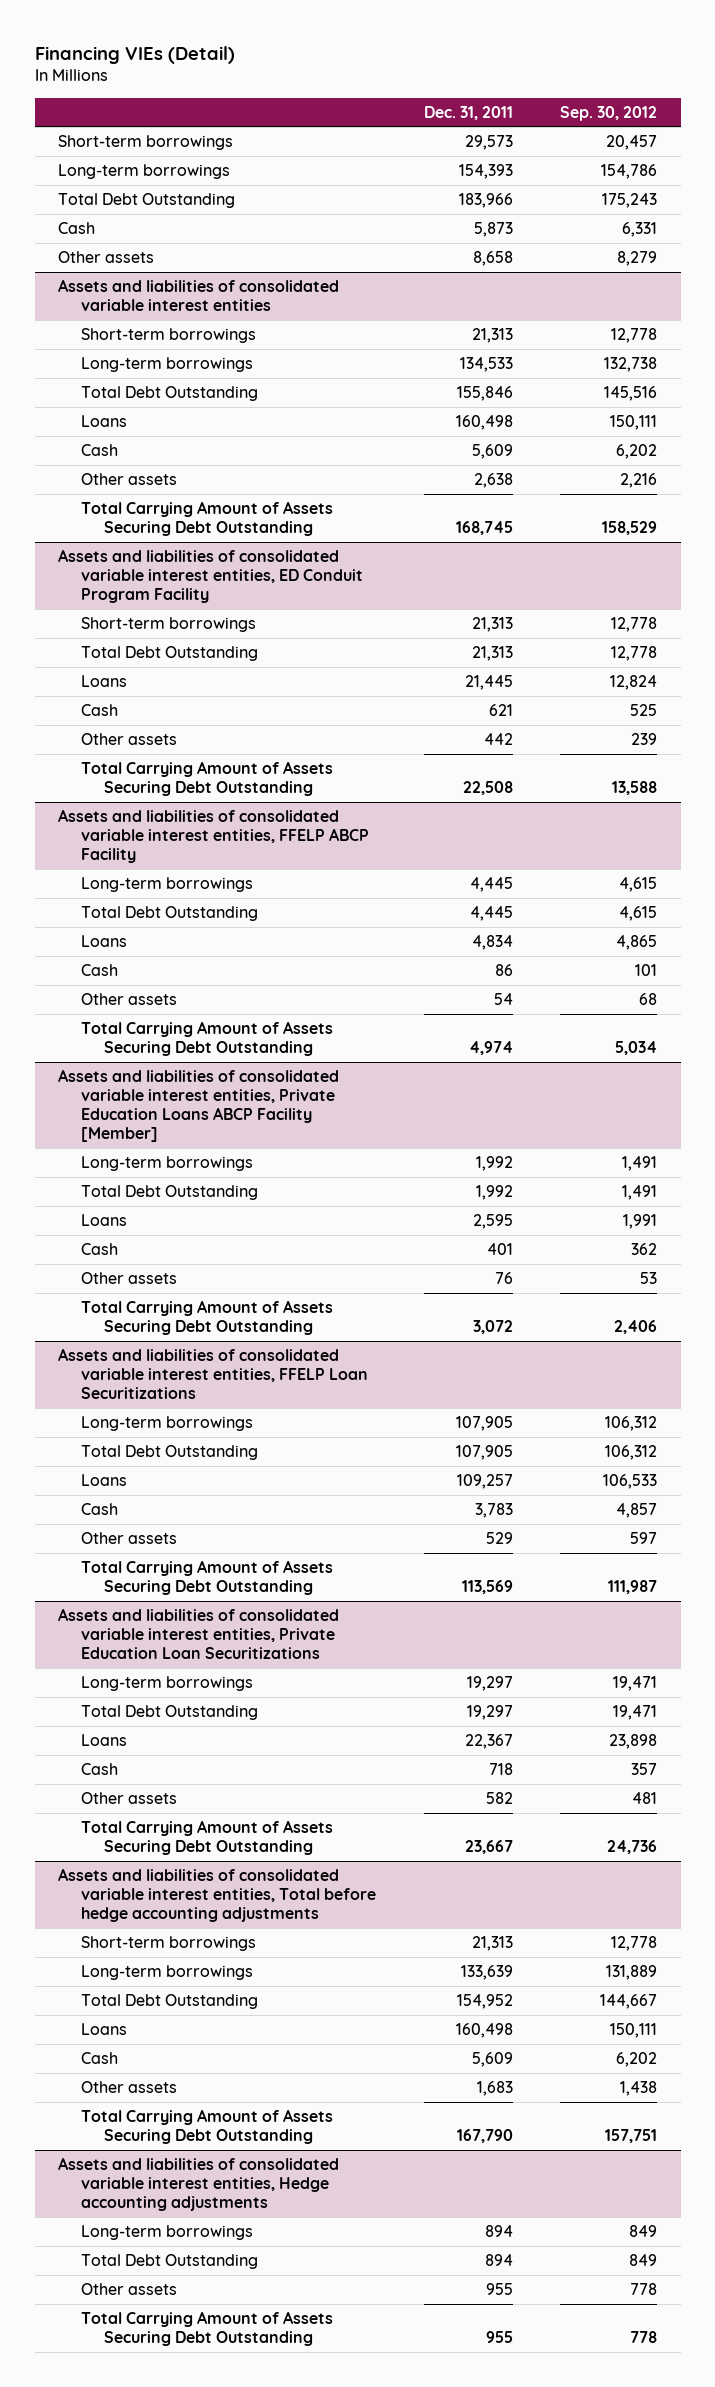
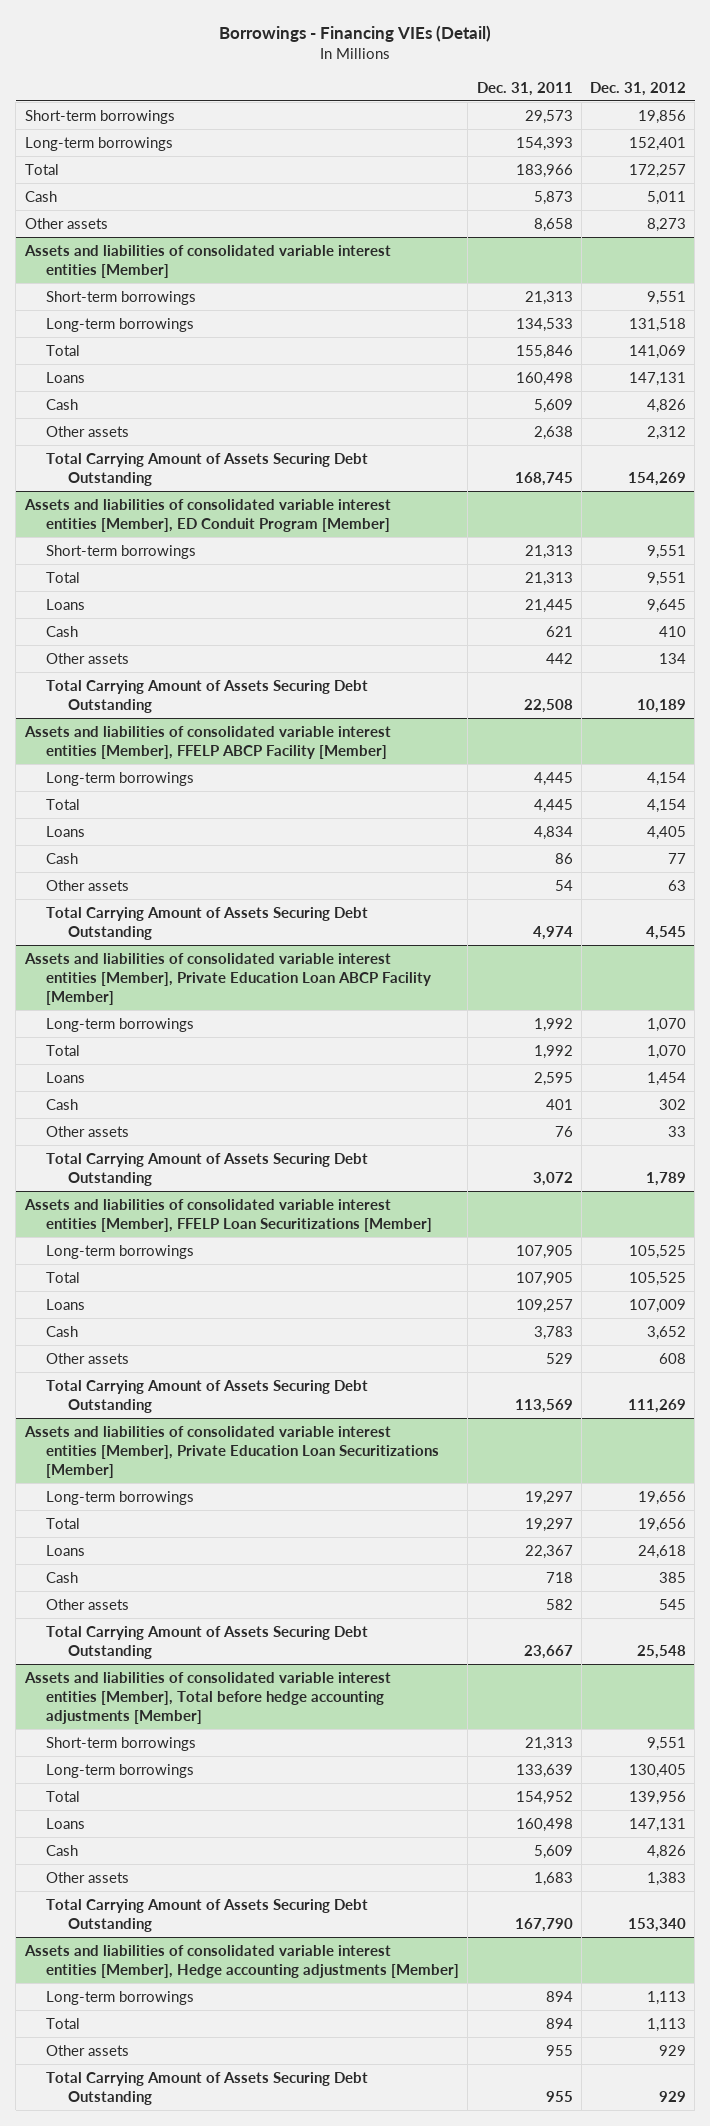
- Financing VIEs (Detail)
+ Borrowings - Financing VIEs (Detail)
- | Dec. 31, 2011 | Sep. 30, 2012
+ | Dec. 31, 2011 | Dec. 31, 2012
- Total Debt Outstanding | 183,966 | 175,243
+ Total | 183,966 | 172,257
- Assets and liabilities of consolidated variable interest entities
+ Assets and liabilities of consolidated variable interest entities [Member]
- Total Debt Outstanding | 155,846 | 145,516
+ Total | 155,846 | 141,069
- Assets and liabilities of consolidated variable interest entities, ED Conduit Program Facility
+ Assets and liabilities of consolidated variable interest entities [Member], ED Conduit Program [Member]
- Total Debt Outstanding | 21,313 | 12,778
+ Total | 21,313 | 9,551
- Assets and liabilities of consolidated variable interest entities, FFELP ABCP Facility
+ Assets and liabilities of consolidated variable interest entities [Member], FFELP ABCP Facility [Member]
- Total Debt Outstanding | 4,445 | 4,615
+ Total | 4,445 | 4,154
- Assets and liabilities of consolidated variable interest entities, Private Education Loans ABCP Facility [Member]
+ Assets and liabilities of consolidated variable interest entities [Member], Private Education Loan ABCP Facility [Member]
- Total Debt Outstanding | 1,992 | 1,491
+ Total | 1,992 | 1,070
- Assets and liabilities of consolidated variable interest entities, FFELP Loan Securitizations
+ Assets and liabilities of consolidated variable interest entities [Member], FFELP Loan Securitizations [Member]
- Total Debt Outstanding | 107,905 | 106,312
+ Total | 107,905 | 105,525
- Assets and liabilities of consolidated variable interest entities, Private Education Loan Securitizations
+ Assets and liabilities of consolidated variable interest entities [Member], Private Education Loan Securitizations [Member]
- Total Debt Outstanding | 19,297 | 19,471
+ Total | 19,297 | 19,656
- Assets and liabilities of consolidated variable interest entities, Total before hedge accounting adjustments
+ Assets and liabilities of consolidated variable interest entities [Member], Total before hedge accounting adjustments [Member]
- Total Debt Outstanding | 154,952 | 144,667
+ Total | 154,952 | 139,956
- Assets and liabilities of consolidated variable interest entities, Hedge accounting adjustments
+ Assets and liabilities of consolidated variable interest entities [Member], Hedge accounting adjustments [Member]
- Total Debt Outstanding | 894 | 849
+ Total | 894 | 1,113

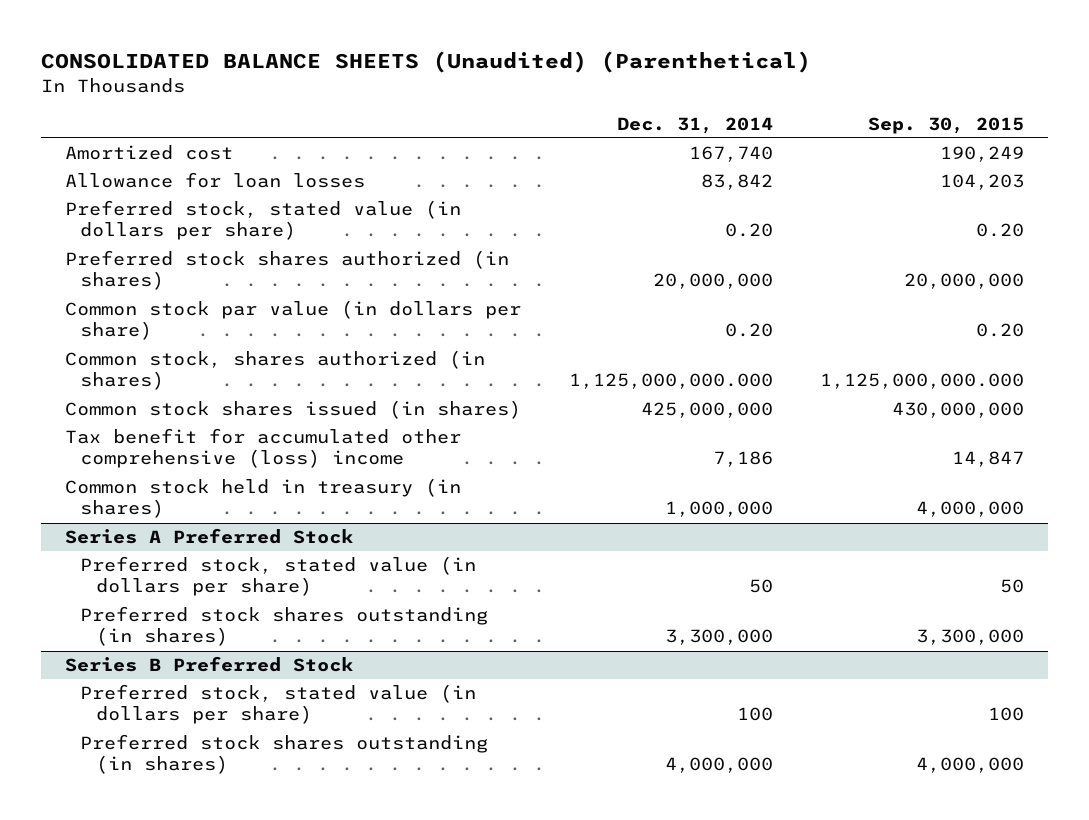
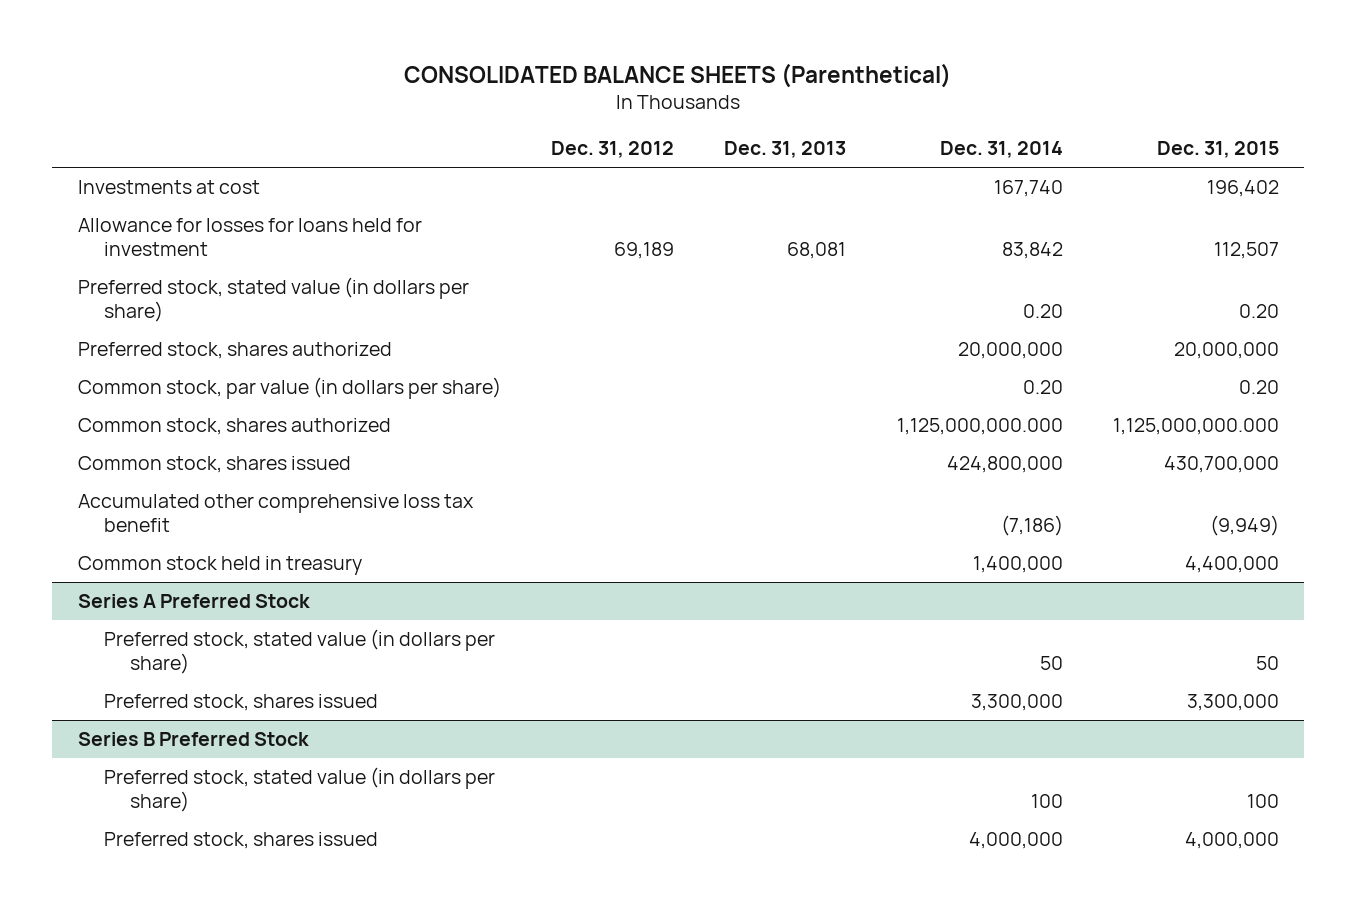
- CONSOLIDATED BALANCE SHEETS (Unaudited) (Parenthetical)
+ CONSOLIDATED BALANCE SHEETS (Parenthetical)
- | Dec. 31, 2014 | Sep. 30, 2015
+ | Dec. 31, 2012 | Dec. 31, 2013 | Dec. 31, 2014 | Dec. 31, 2015
- Amortized cost | 167,740 | 190,249
- Allowance for loan losses | 83,842 | 104,203
+ Investments at cost | | | 167,740 | 196,402
+ Allowance for losses for loans held for investment | 69,189 | 68,081 | 83,842 | 112,507
- Preferred stock shares authorized (in shares) | 20,000,000 | 20,000,000
- Common stock par value (in dollars per share) | 0.20 | 0.20
- Common stock, shares authorized (in shares) | 1,125,000,000.000 | 1,125,000,000.000
- Common stock shares issued (in shares) | 425,000,000 | 430,000,000
- Tax benefit for accumulated other comprehensive (loss) income | 7,186 | 14,847
- Common stock held in treasury (in shares) | 1,000,000 | 4,000,000
+ Preferred stock, shares authorized | | | 20,000,000 | 20,000,000
+ Common stock, par value (in dollars per share) | | | 0.20 | 0.20
+ Common stock, shares authorized | | | 1,125,000,000.000 | 1,125,000,000.000
+ Common stock, shares issued | | | 424,800,000 | 430,700,000
+ Accumulated other comprehensive loss tax benefit | | | (7,186) | (9,949)
+ Common stock held in treasury | | | 1,400,000 | 4,400,000
@ Series A Preferred Stock
- Preferred stock shares outstanding (in shares) | 3,300,000 | 3,300,000
+ Preferred stock, shares issued | | | 3,300,000 | 3,300,000
@ Series B Preferred Stock
- Preferred stock shares outstanding (in shares) | 4,000,000 | 4,000,000
+ Preferred stock, shares issued | | | 4,000,000 | 4,000,000

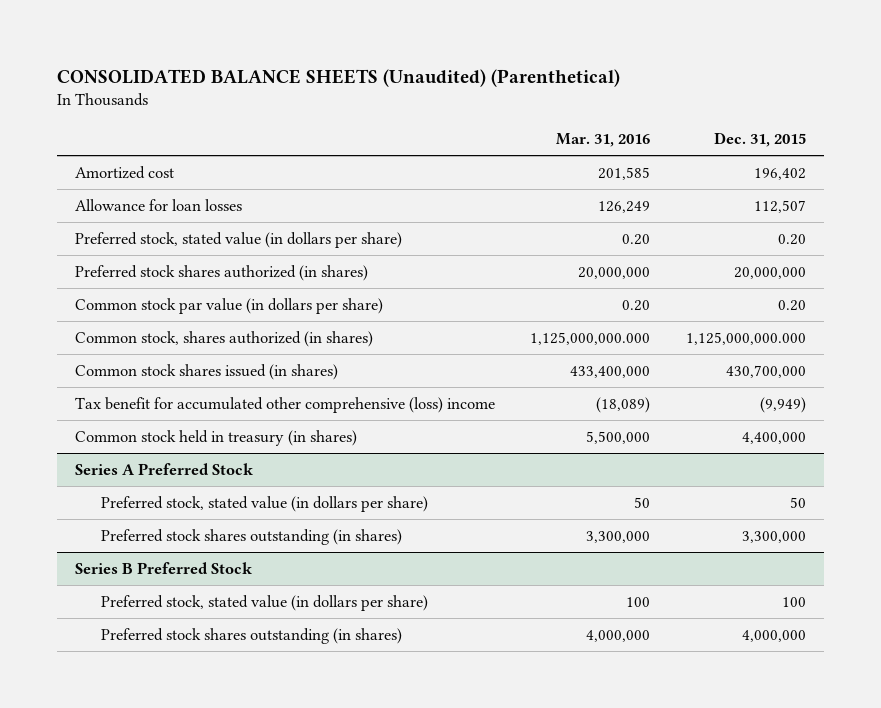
- CONSOLIDATED BALANCE SHEETS (Parenthetical)
+ CONSOLIDATED BALANCE SHEETS (Unaudited) (Parenthetical)
- | Dec. 31, 2012 | Dec. 31, 2013 | Dec. 31, 2014 | Dec. 31, 2015
+ | Mar. 31, 2016 | Dec. 31, 2015
- Investments at cost | | | 167,740 | 196,402
- Allowance for losses for loans held for investment | 69,189 | 68,081 | 83,842 | 112,507
+ Amortized cost | 201,585 | 196,402
+ Allowance for loan losses | 126,249 | 112,507
- Preferred stock, shares authorized | | | 20,000,000 | 20,000,000
- Common stock, par value (in dollars per share) | | | 0.20 | 0.20
- Common stock, shares authorized | | | 1,125,000,000.000 | 1,125,000,000.000
- Common stock, shares issued | | | 424,800,000 | 430,700,000
- Accumulated other comprehensive loss tax benefit | | | (7,186) | (9,949)
- Common stock held in treasury | | | 1,400,000 | 4,400,000
+ Preferred stock shares authorized (in shares) | 20,000,000 | 20,000,000
+ Common stock par value (in dollars per share) | 0.20 | 0.20
+ Common stock, shares authorized (in shares) | 1,125,000,000.000 | 1,125,000,000.000
+ Common stock shares issued (in shares) | 433,400,000 | 430,700,000
+ Tax benefit for accumulated other comprehensive (loss) income | (18,089) | (9,949)
+ Common stock held in treasury (in shares) | 5,500,000 | 4,400,000
@ Series A Preferred Stock
- Preferred stock, shares issued | | | 3,300,000 | 3,300,000
+ Preferred stock shares outstanding (in shares) | 3,300,000 | 3,300,000
@ Series B Preferred Stock
- Preferred stock, shares issued | | | 4,000,000 | 4,000,000
+ Preferred stock shares outstanding (in shares) | 4,000,000 | 4,000,000

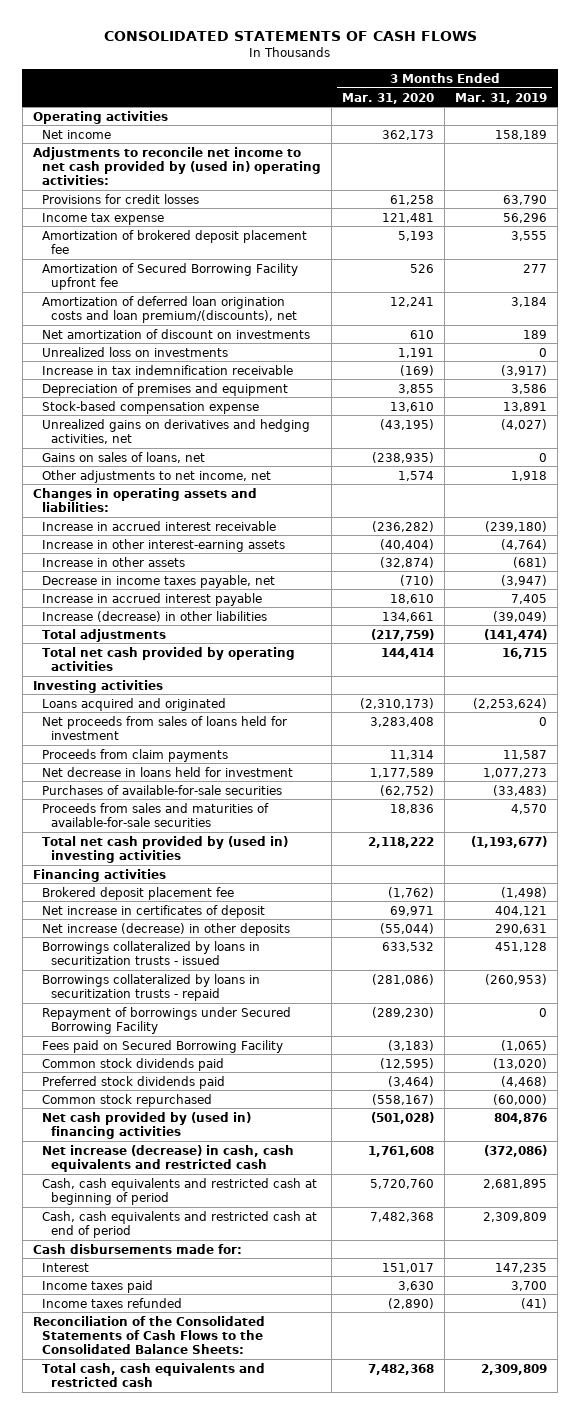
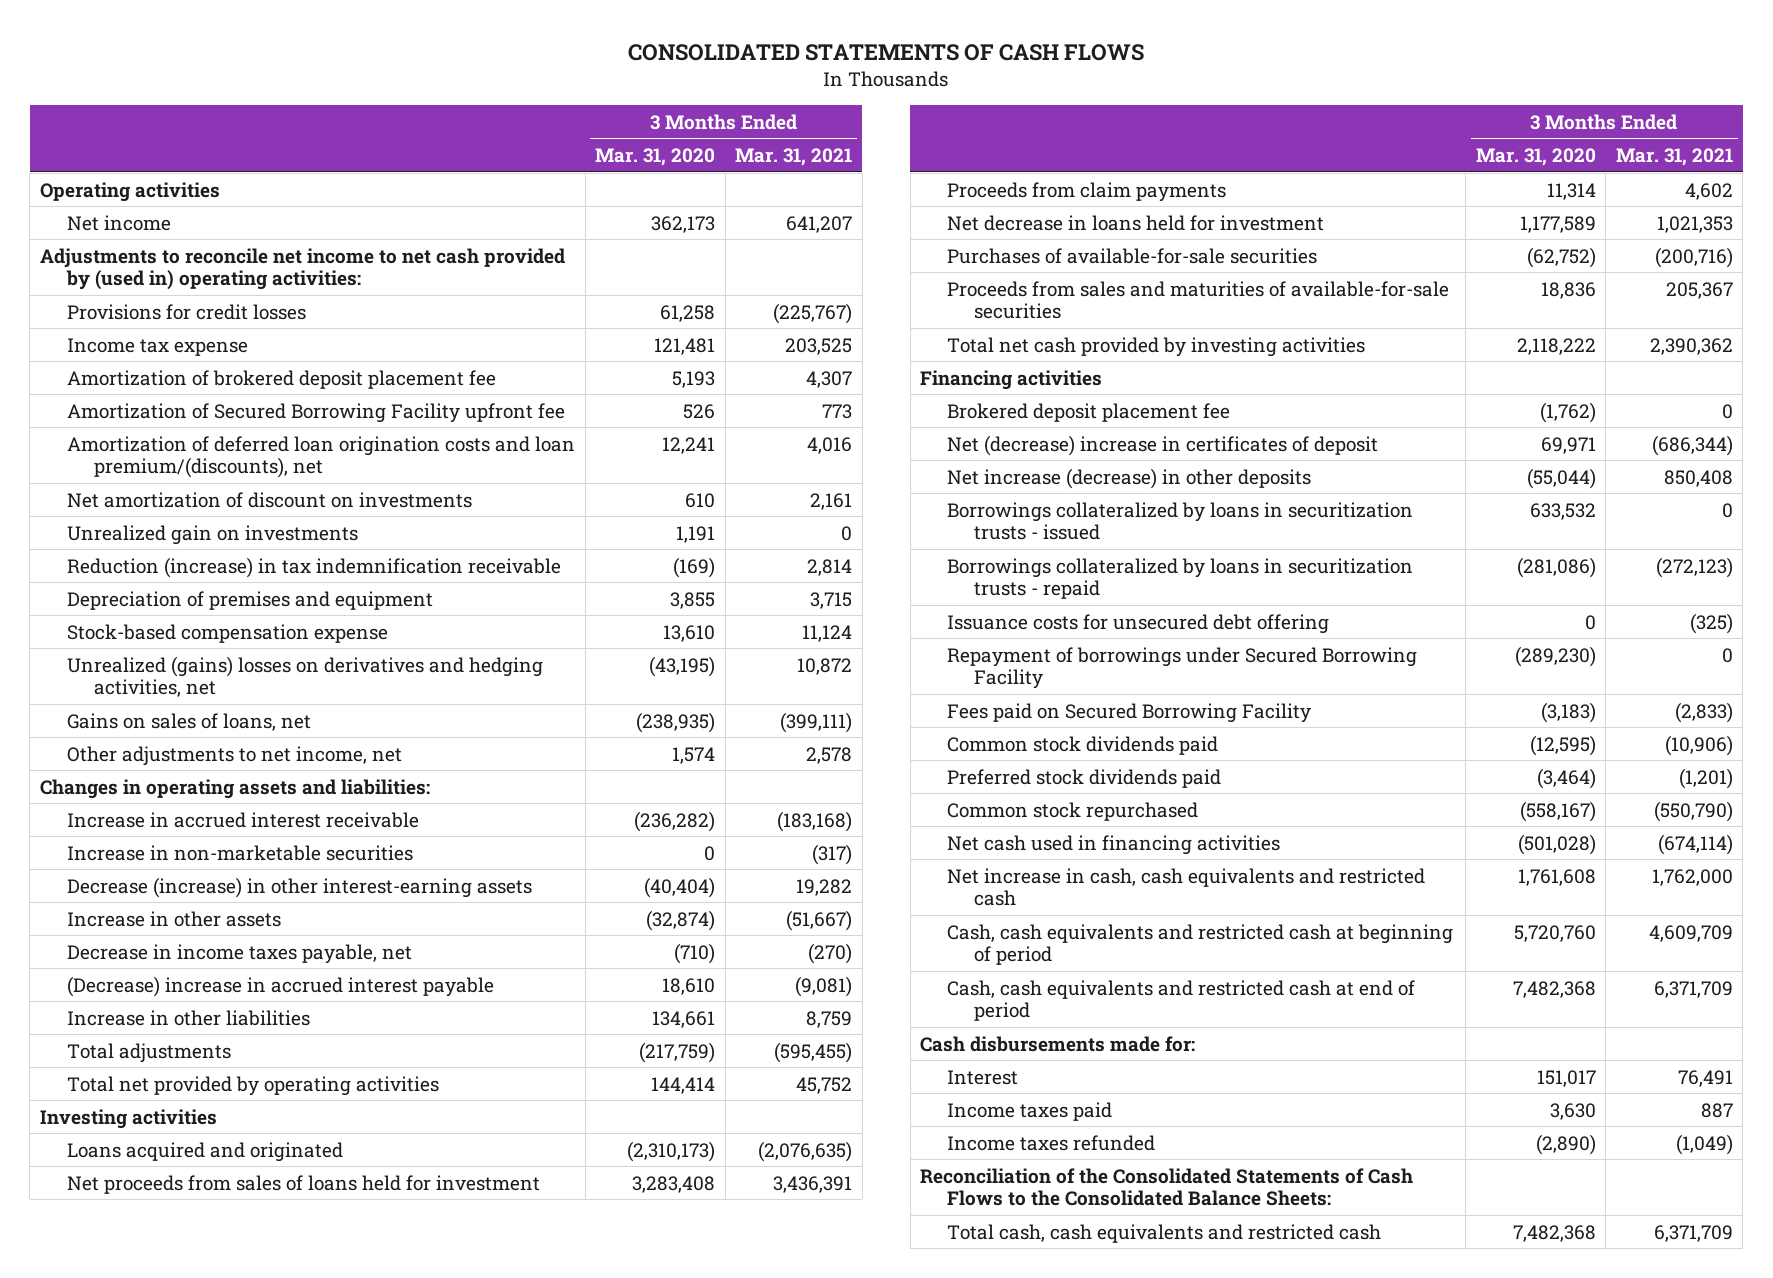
- | 3 Months Ended Mar. 31, 2020 | 3 Months Ended Mar. 31, 2019
+ | 3 Months Ended Mar. 31, 2020 | 3 Months Ended Mar. 31, 2021
- Unrealized loss on investments | 1,191 | 0
- Increase in tax indemnification receivable | (169) | (3,917)
+ Unrealized gain on investments | 1,191 | 0
+ Reduction (increase) in tax indemnification receivable | (169) | 2,814
- Unrealized gains on derivatives and hedging activities, net | (43,195) | (4,027)
+ Unrealized (gains) losses on derivatives and hedging activities, net | (43,195) | 10,872
- Increase in other interest-earning assets | (40,404) | (4,764)
+ Increase in non-marketable securities | 0 | (317)
+ Decrease (increase) in other interest-earning assets | (40,404) | 19,282
- Increase in accrued interest payable | 18,610 | 7,405
- Increase (decrease) in other liabilities | 134,661 | (39,049)
+ (Decrease) increase in accrued interest payable | 18,610 | (9,081)
+ Increase in other liabilities | 134,661 | 8,759
- Total net cash provided by operating activities | 144,414 | 16,715
+ Total net provided by operating activities | 144,414 | 45,752
- Total net cash provided by (used in) investing activities | 2,118,222 | (1,193,677)
+ Total net cash provided by investing activities | 2,118,222 | 2,390,362
- Net increase in certificates of deposit | 69,971 | 404,121
+ Net (decrease) increase in certificates of deposit | 69,971 | (686,344)
+ Issuance costs for unsecured debt offering | 0 | (325)
- Net cash provided by (used in) financing activities | (501,028) | 804,876
- Net increase (decrease) in cash, cash equivalents and restricted cash | 1,761,608 | (372,086)
+ Net cash used in financing activities | (501,028) | (674,114)
+ Net increase in cash, cash equivalents and restricted cash | 1,761,608 | 1,762,000

